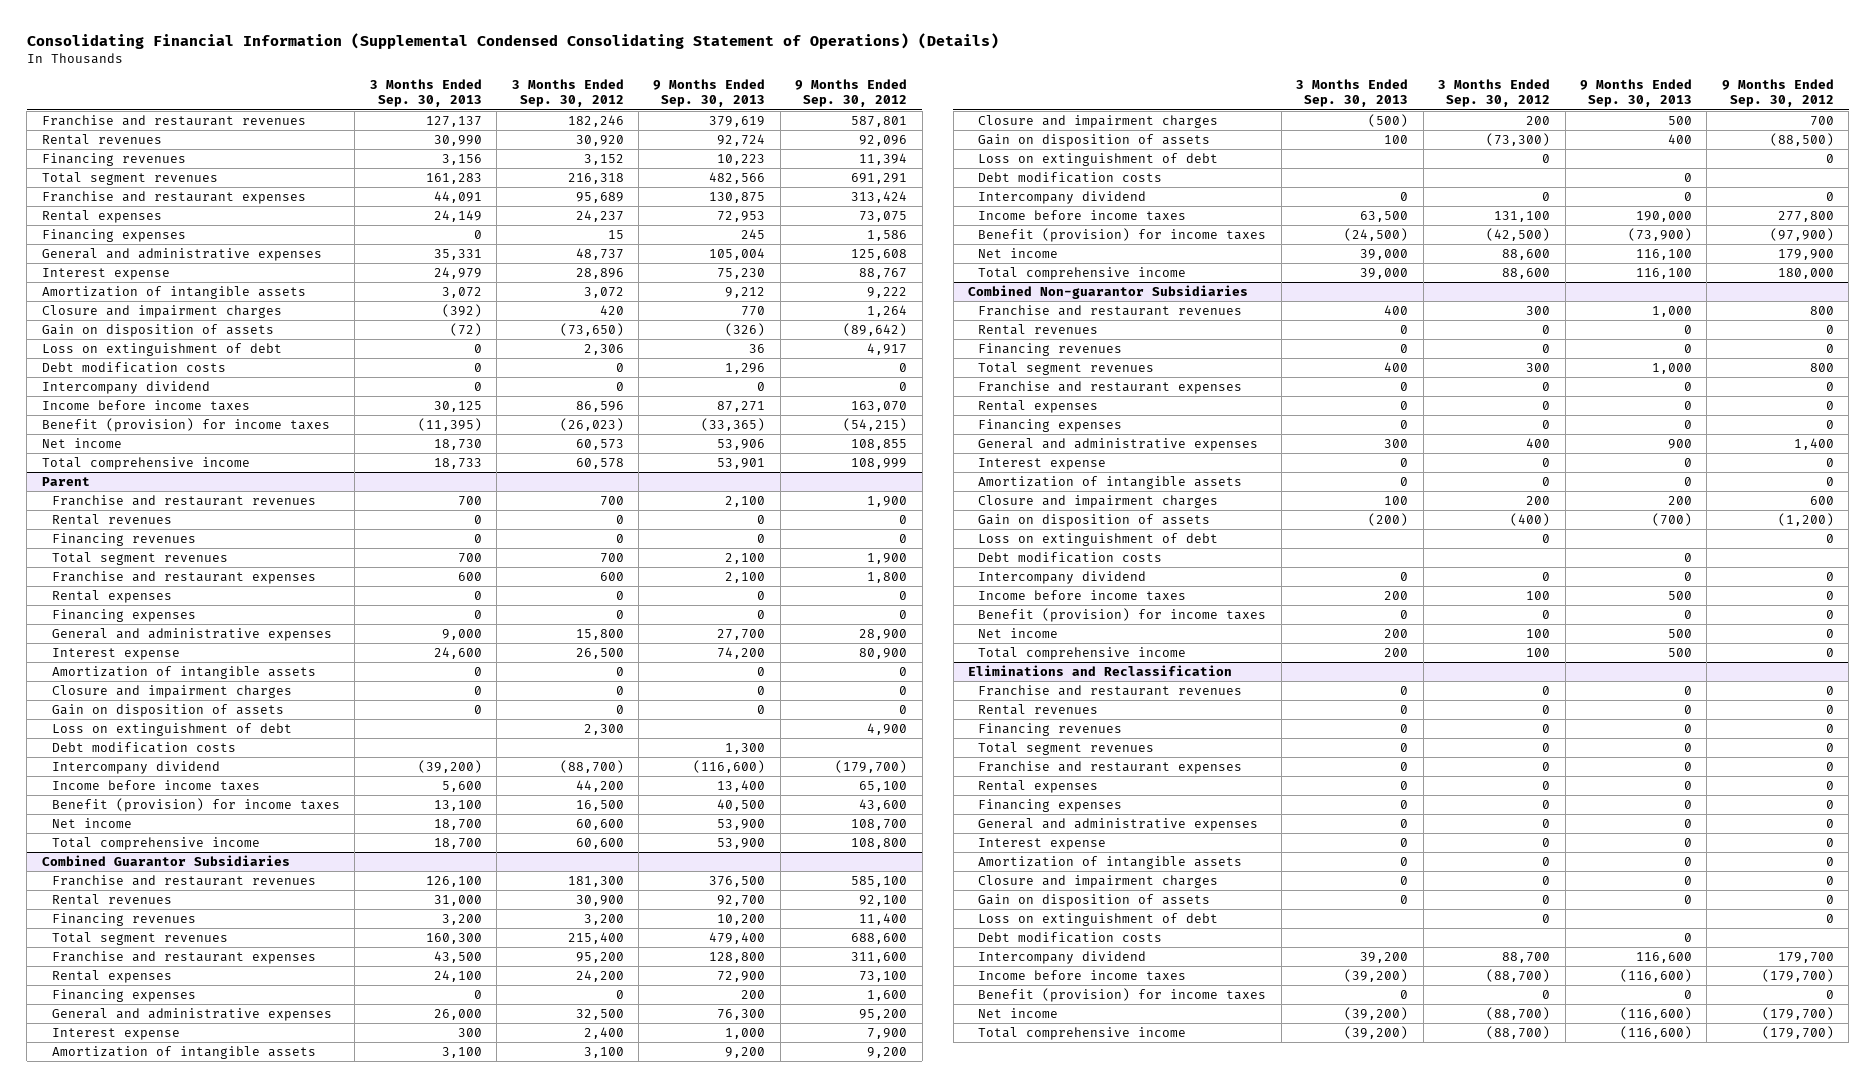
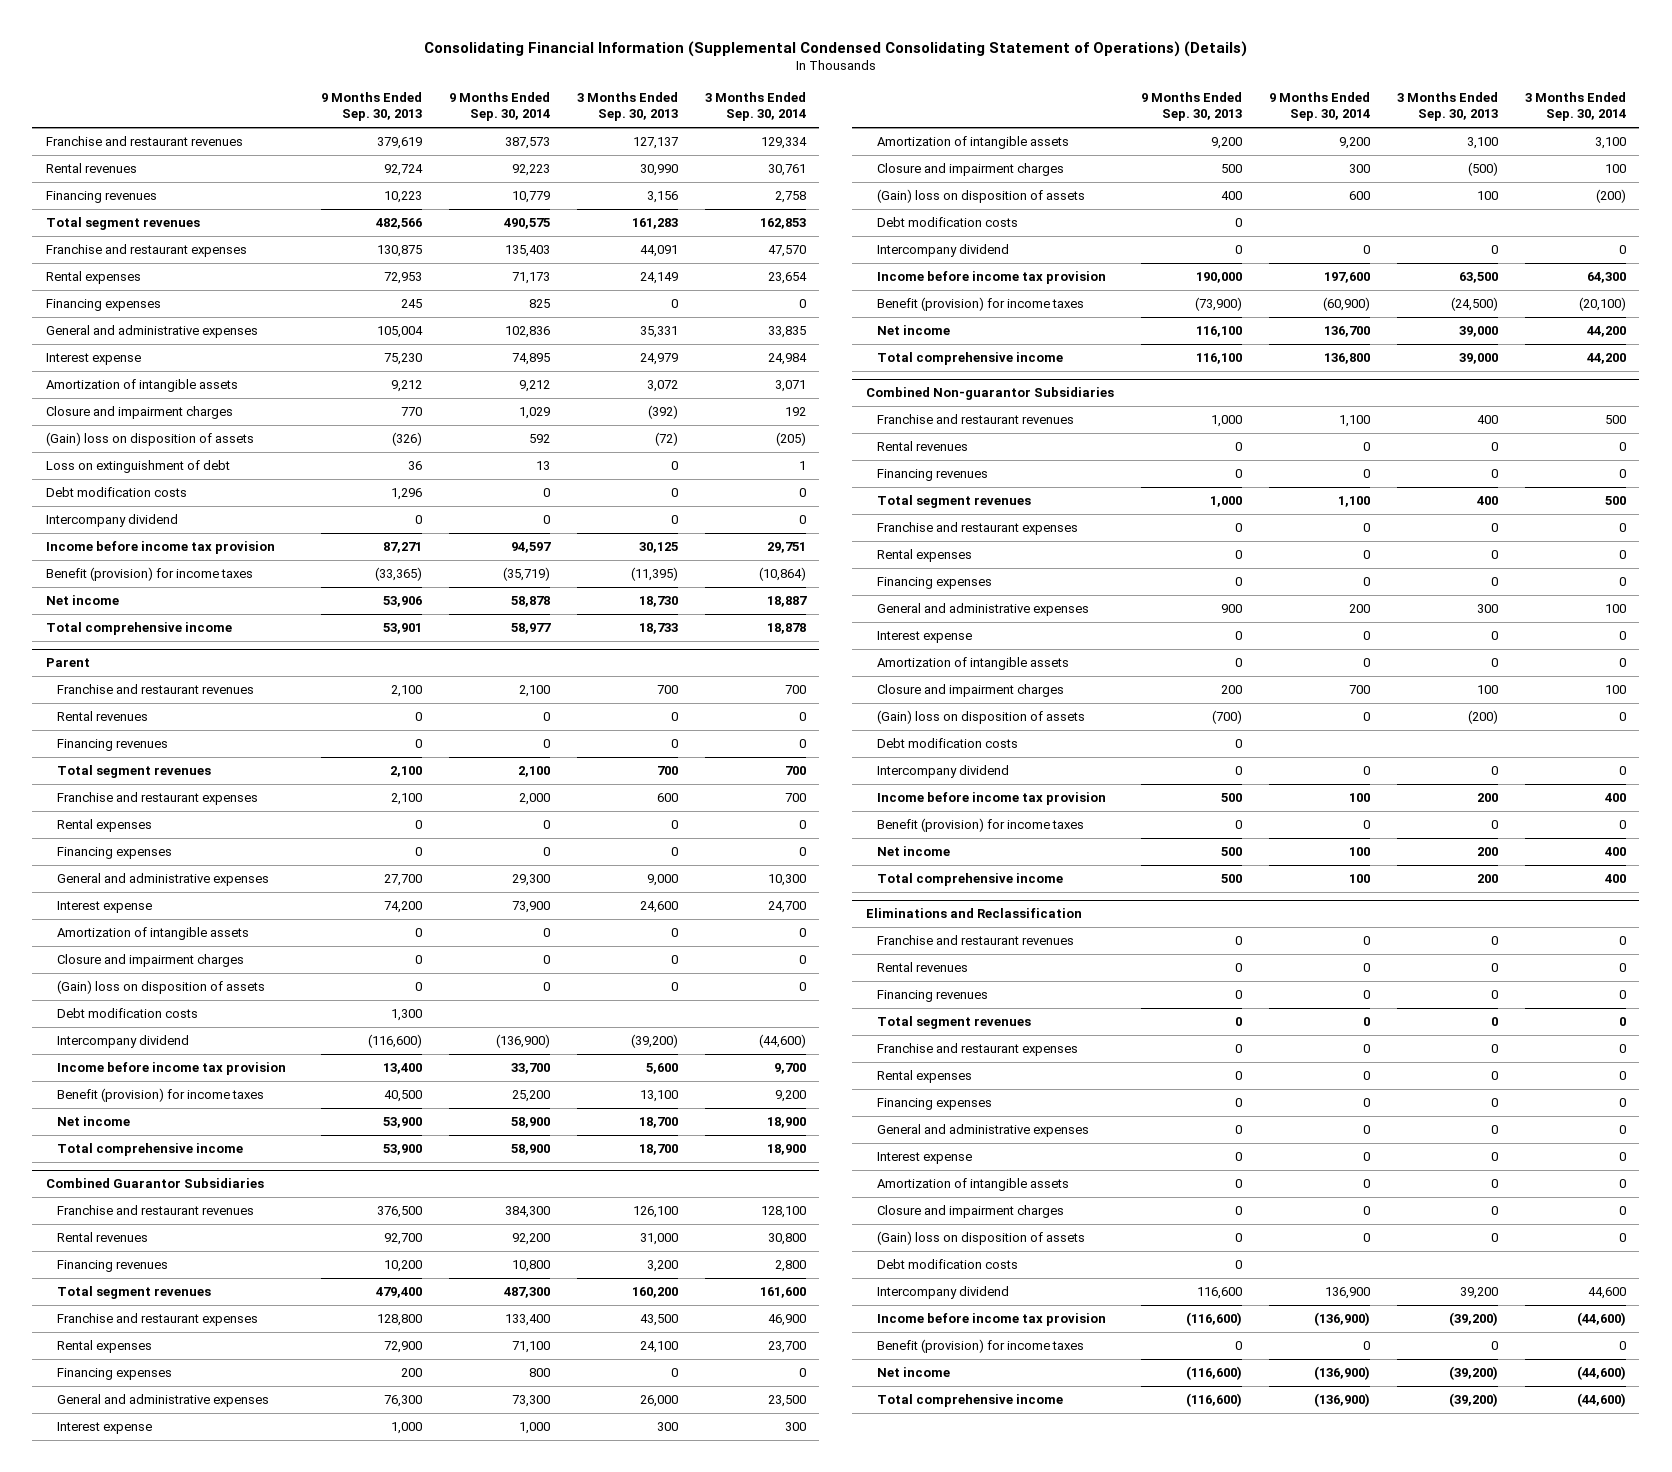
- | 3 Months Ended Sep. 30, 2013 | 3 Months Ended Sep. 30, 2012 | 9 Months Ended Sep. 30, 2013 | 9 Months Ended Sep. 30, 2012
+ | 9 Months Ended Sep. 30, 2013 | 9 Months Ended Sep. 30, 2014 | 3 Months Ended Sep. 30, 2013 | 3 Months Ended Sep. 30, 2014
- Gain on disposition of assets | (72) | (73,650) | (326) | (89,642)
+ (Gain) loss on disposition of assets | (326) | 592 | (72) | (205)
- Income before income taxes | 30,125 | 86,596 | 87,271 | 163,070
+ Income before income tax provision | 87,271 | 94,597 | 30,125 | 29,751
@ Parent
- Gain on disposition of assets | 0 | 0 | 0 | 0
- Loss on extinguishment of debt | | 2,300 | | 4,900
+ (Gain) loss on disposition of assets | 0 | 0 | 0 | 0
- Income before income taxes | 5,600 | 44,200 | 13,400 | 65,100
+ Income before income tax provision | 13,400 | 33,700 | 5,600 | 9,700
@ Combined Guarantor Subsidiaries
- Total segment revenues | 160,300 | 215,400 | 479,400 | 688,600
+ Total segment revenues | 479,400 | 487,300 | 160,200 | 161,600
- Gain on disposition of assets | 100 | (73,300) | 400 | (88,500)
- Loss on extinguishment of debt | | 0 | | 0
+ (Gain) loss on disposition of assets | 400 | 600 | 100 | (200)
- Income before income taxes | 63,500 | 131,100 | 190,000 | 277,800
+ Income before income tax provision | 190,000 | 197,600 | 63,500 | 64,300
@ Combined Non-guarantor Subsidiaries
- Gain on disposition of assets | (200) | (400) | (700) | (1,200)
- Loss on extinguishment of debt | | 0 | | 0
+ (Gain) loss on disposition of assets | (700) | 0 | (200) | 0
- Income before income taxes | 200 | 100 | 500 | 0
+ Income before income tax provision | 500 | 100 | 200 | 400
@ Eliminations and Reclassification
- Gain on disposition of assets | 0 | 0 | 0 | 0
- Loss on extinguishment of debt | | 0 | | 0
+ (Gain) loss on disposition of assets | 0 | 0 | 0 | 0
- Income before income taxes | (39,200) | (88,700) | (116,600) | (179,700)
+ Income before income tax provision | (116,600) | (136,900) | (39,200) | (44,600)

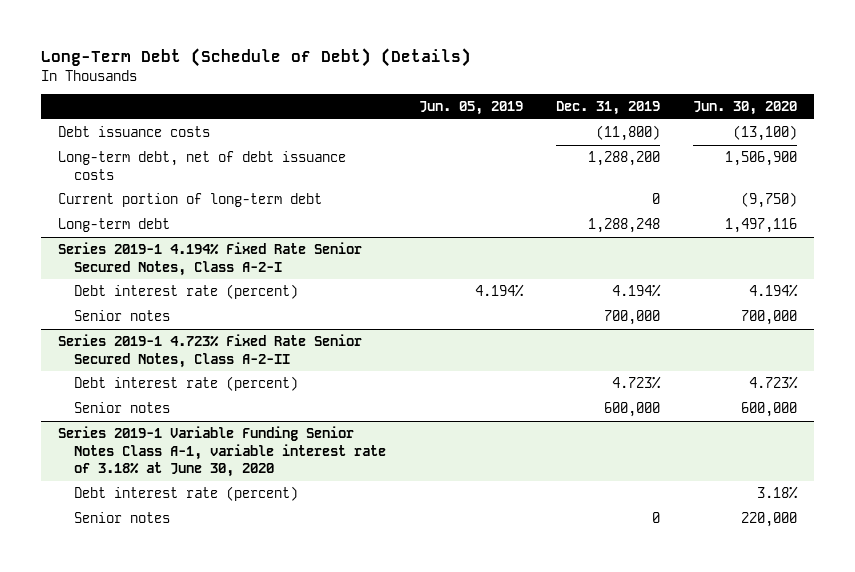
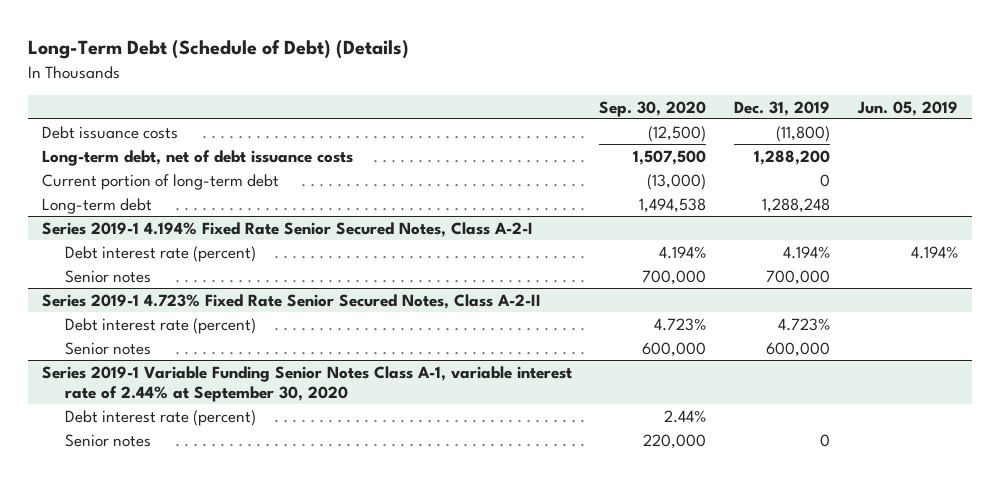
- | Jun. 05, 2019 | Dec. 31, 2019 | Jun. 30, 2020
+ | Sep. 30, 2020 | Dec. 31, 2019 | Jun. 05, 2019
- Series 2019-1 Variable Funding Senior Notes Class A-1, variable interest rate of 3.18% at June 30, 2020
+ Series 2019-1 Variable Funding Senior Notes Class A-1, variable interest rate of 2.44% at September 30, 2020

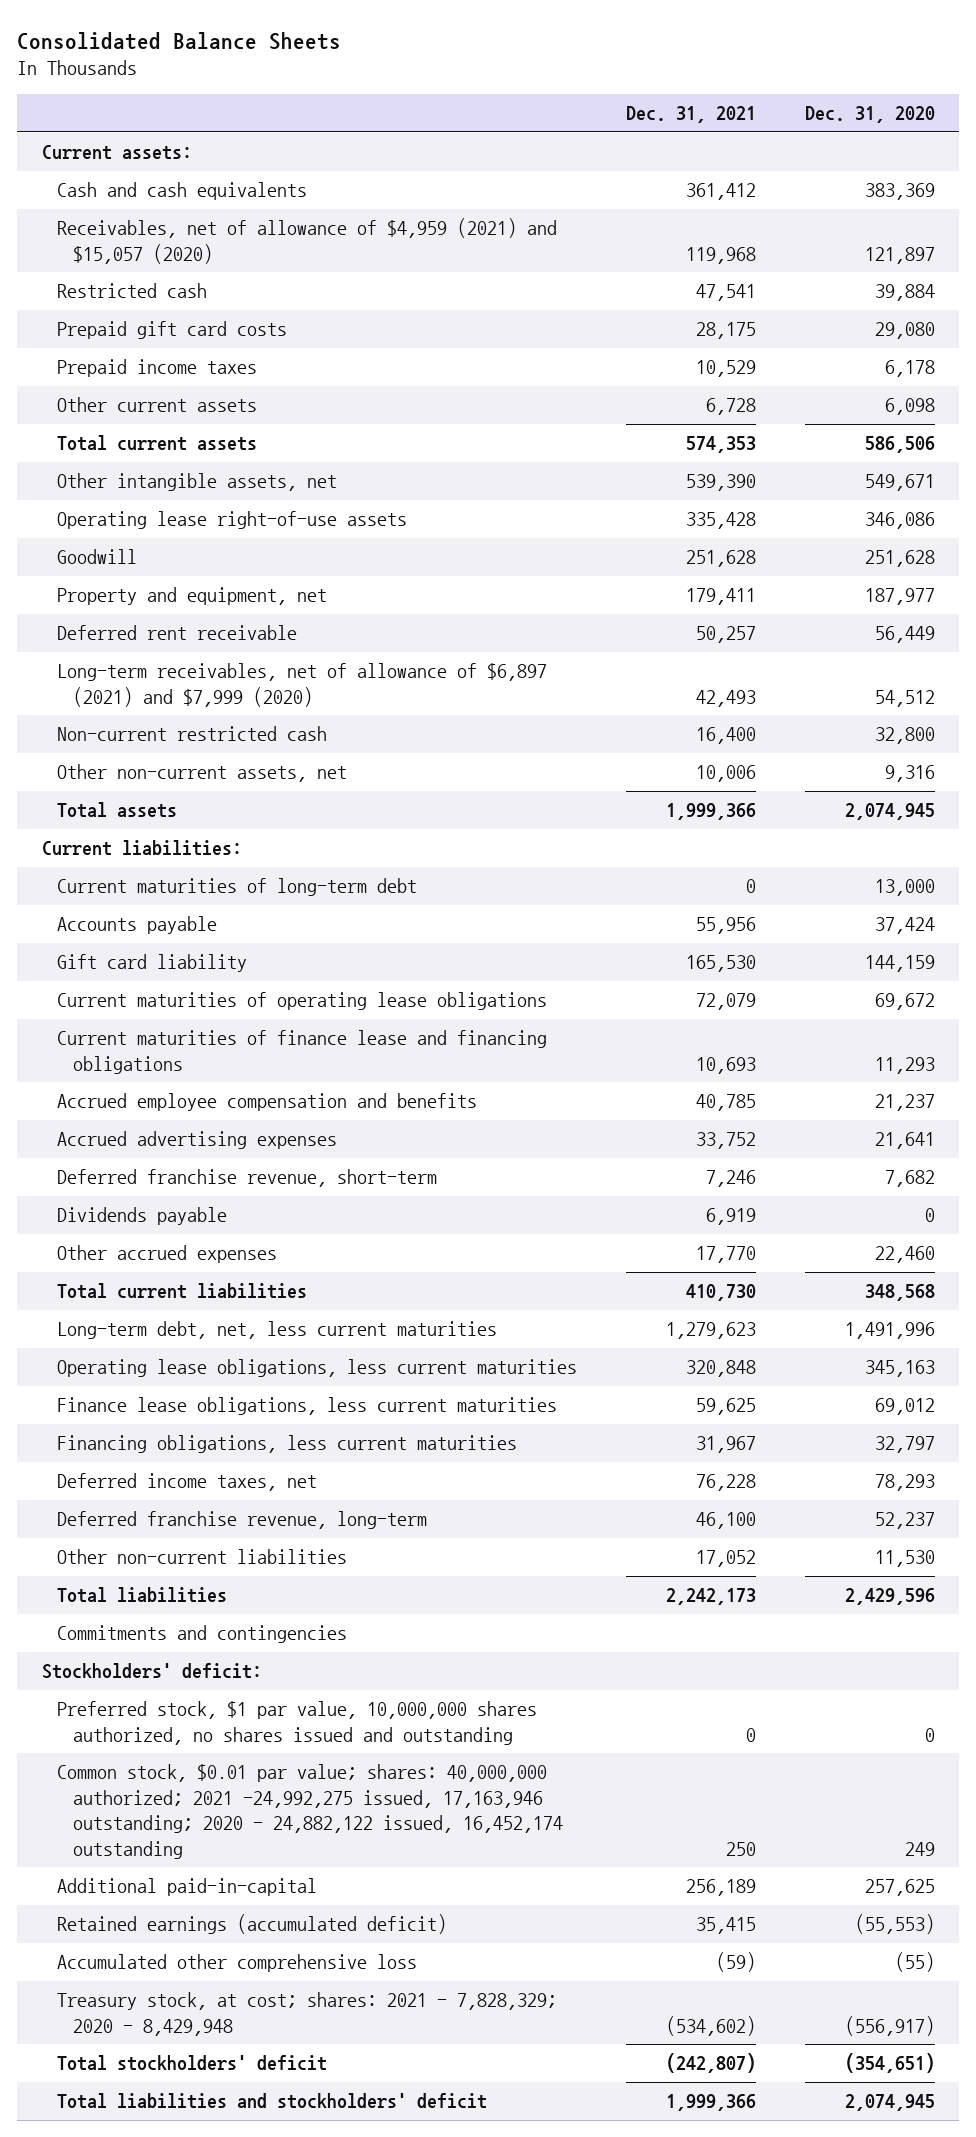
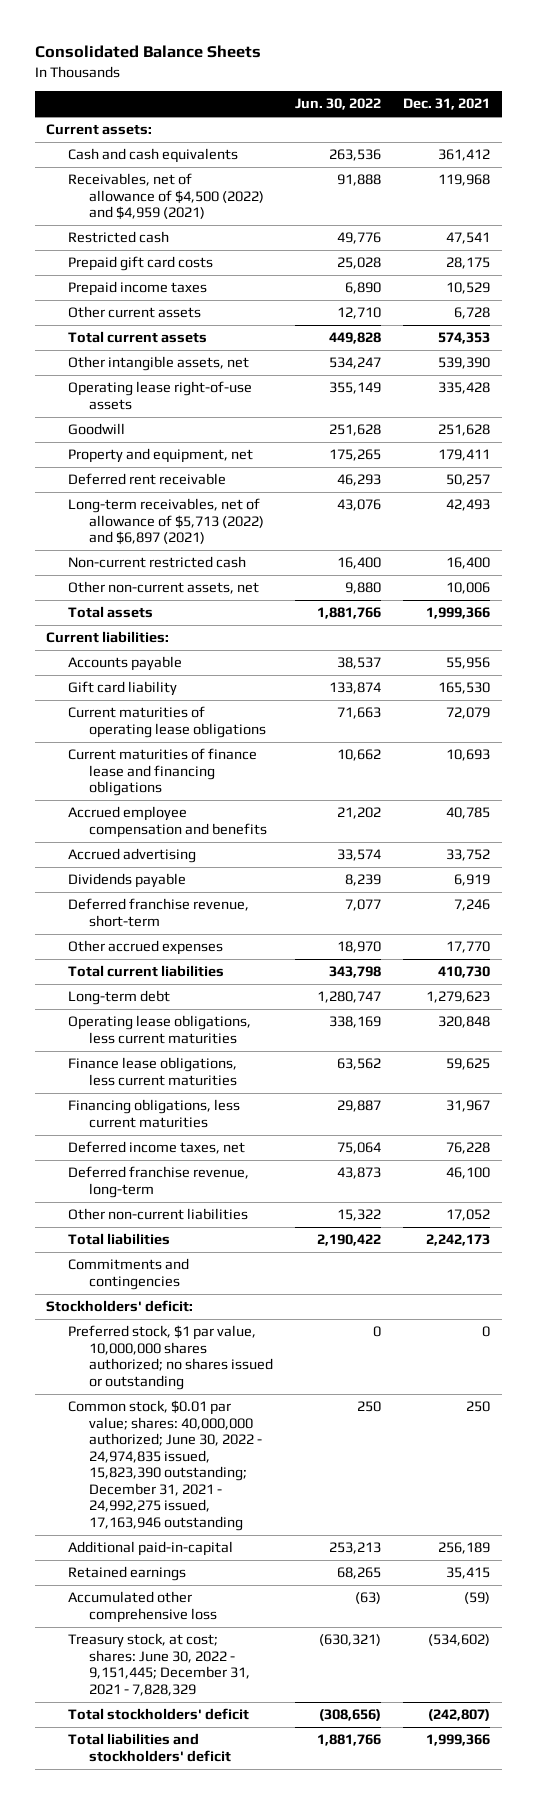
- | Dec. 31, 2021 | Dec. 31, 2020
+ | Jun. 30, 2022 | Dec. 31, 2021
- Receivables, net of allowance of $4,959 (2021) and $15,057 (2020) | 119,968 | 121,897
+ Receivables, net of allowance of $4,500 (2022) and $4,959 (2021) | 91,888 | 119,968
- Long-term receivables, net of allowance of $6,897 (2021) and $7,999 (2020) | 42,493 | 54,512
+ Long-term receivables, net of allowance of $5,713 (2022) and $6,897 (2021) | 43,076 | 42,493
- Current maturities of long-term debt | 0 | 13,000
- Accrued advertising expenses | 33,752 | 21,641
+ Accrued advertising | 33,574 | 33,752
moved down: Deferred franchise revenue, short-term | 7,077 | 7,246
- Long-term debt, net, less current maturities | 1,279,623 | 1,491,996
+ Long-term debt | 1,280,747 | 1,279,623
- Preferred stock, $1 par value, 10,000,000 shares authorized, no shares issued and outstanding | 0 | 0
- Common stock, $0.01 par value; shares: 40,000,000 authorized; 2021 -24,992,275 issued, 17,163,946 outstanding; 2020 - 24,882,122 issued, 16,452,174 outstanding | 250 | 249
+ Preferred stock, $1 par value, 10,000,000 shares authorized; no shares issued or outstanding | 0 | 0
+ Common stock, $0.01 par value; shares: 40,000,000 authorized; June 30, 2022 - 24,974,835 issued, 15,823,390 outstanding; December 31, 2021 - 24,992,275 issued, 17,163,946 outstanding | 250 | 250
- Retained earnings (accumulated deficit) | 35,415 | (55,553)
+ Retained earnings | 68,265 | 35,415
- Treasury stock, at cost; shares: 2021 - 7,828,329; 2020 - 8,429,948 | (534,602) | (556,917)
+ Treasury stock, at cost; shares: June 30, 2022 - 9,151,445; December 31, 2021 - 7,828,329 | (630,321) | (534,602)

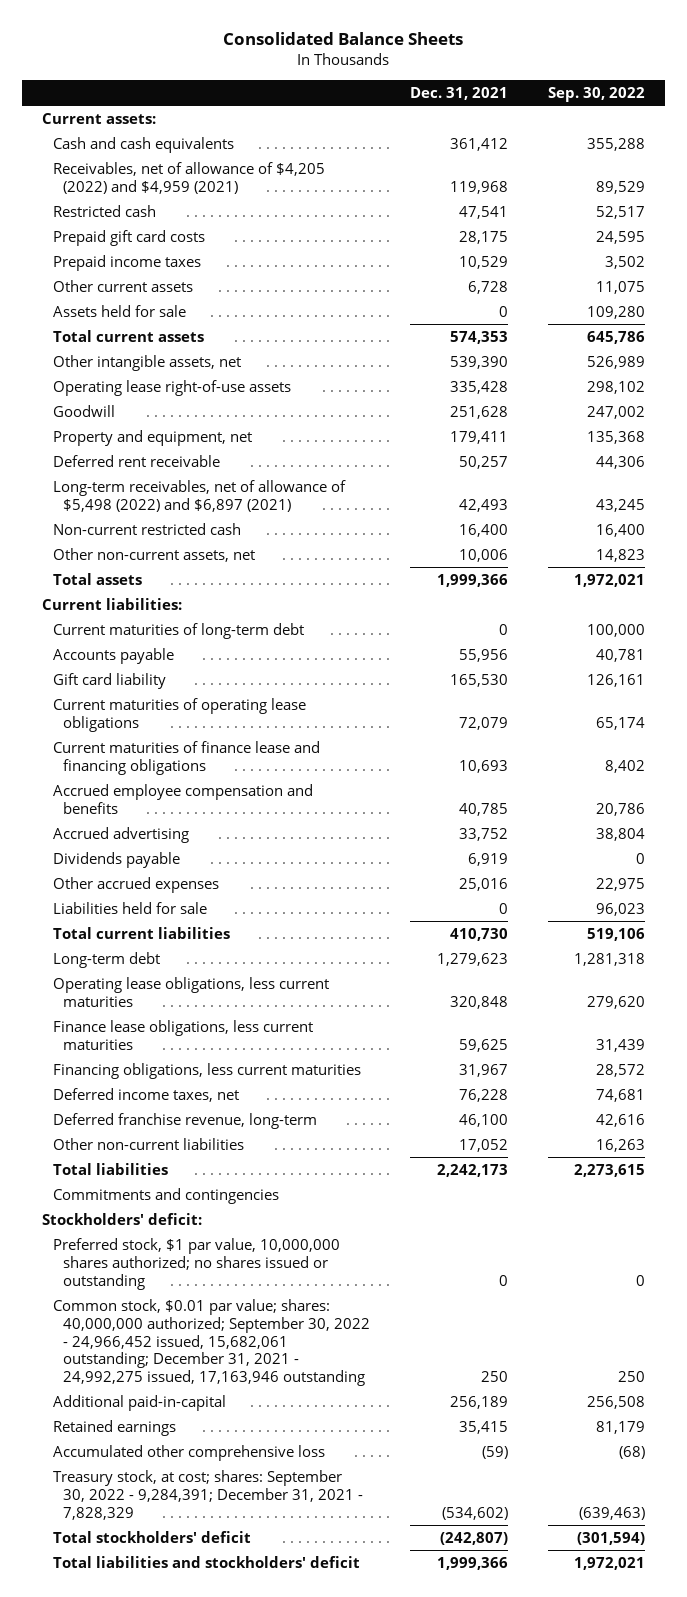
- | Jun. 30, 2022 | Dec. 31, 2021
+ | Dec. 31, 2021 | Sep. 30, 2022
- Receivables, net of allowance of $4,500 (2022) and $4,959 (2021) | 91,888 | 119,968
+ Receivables, net of allowance of $4,205 (2022) and $4,959 (2021) | 119,968 | 89,529
+ Assets held for sale | 0 | 109,280
- Long-term receivables, net of allowance of $5,713 (2022) and $6,897 (2021) | 43,076 | 42,493
+ Long-term receivables, net of allowance of $5,498 (2022) and $6,897 (2021) | 42,493 | 43,245
+ Current maturities of long-term debt | 0 | 100,000
- Deferred franchise revenue, short-term | 7,077 | 7,246
- Other accrued expenses | 18,970 | 17,770
+ Other accrued expenses | 25,016 | 22,975
+ Liabilities held for sale | 0 | 96,023
- Common stock, $0.01 par value; shares: 40,000,000 authorized; June 30, 2022 - 24,974,835 issued, 15,823,390 outstanding; December 31, 2021 - 24,992,275 issued, 17,163,946 outstanding | 250 | 250
+ Common stock, $0.01 par value; shares: 40,000,000 authorized; September 30, 2022 - 24,966,452 issued, 15,682,061 outstanding; December 31, 2021 - 24,992,275 issued, 17,163,946 outstanding | 250 | 250
- Treasury stock, at cost; shares: June 30, 2022 - 9,151,445; December 31, 2021 - 7,828,329 | (630,321) | (534,602)
+ Treasury stock, at cost; shares: September 30, 2022 - 9,284,391; December 31, 2021 - 7,828,329 | (534,602) | (639,463)

